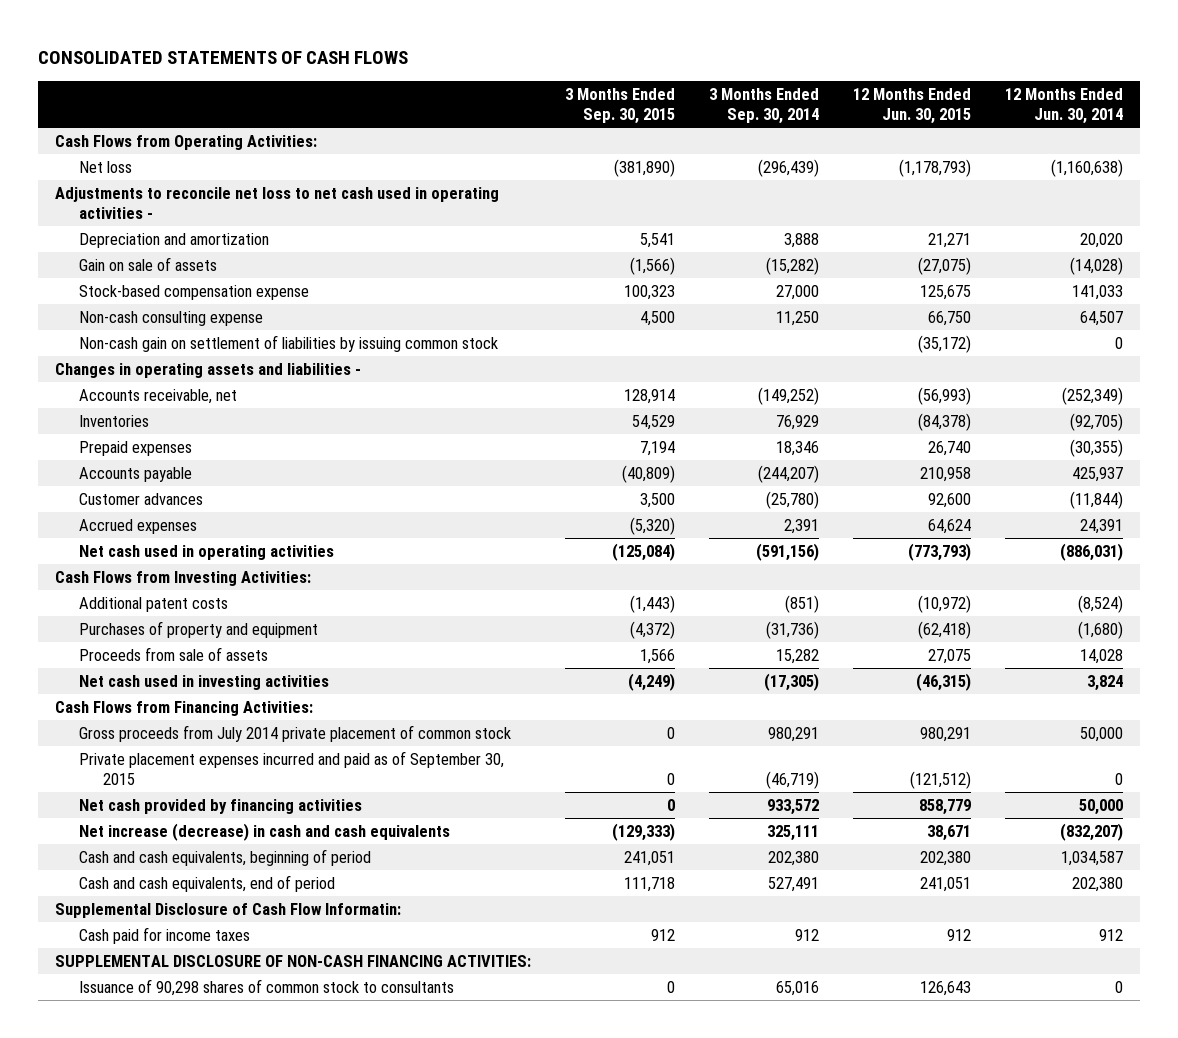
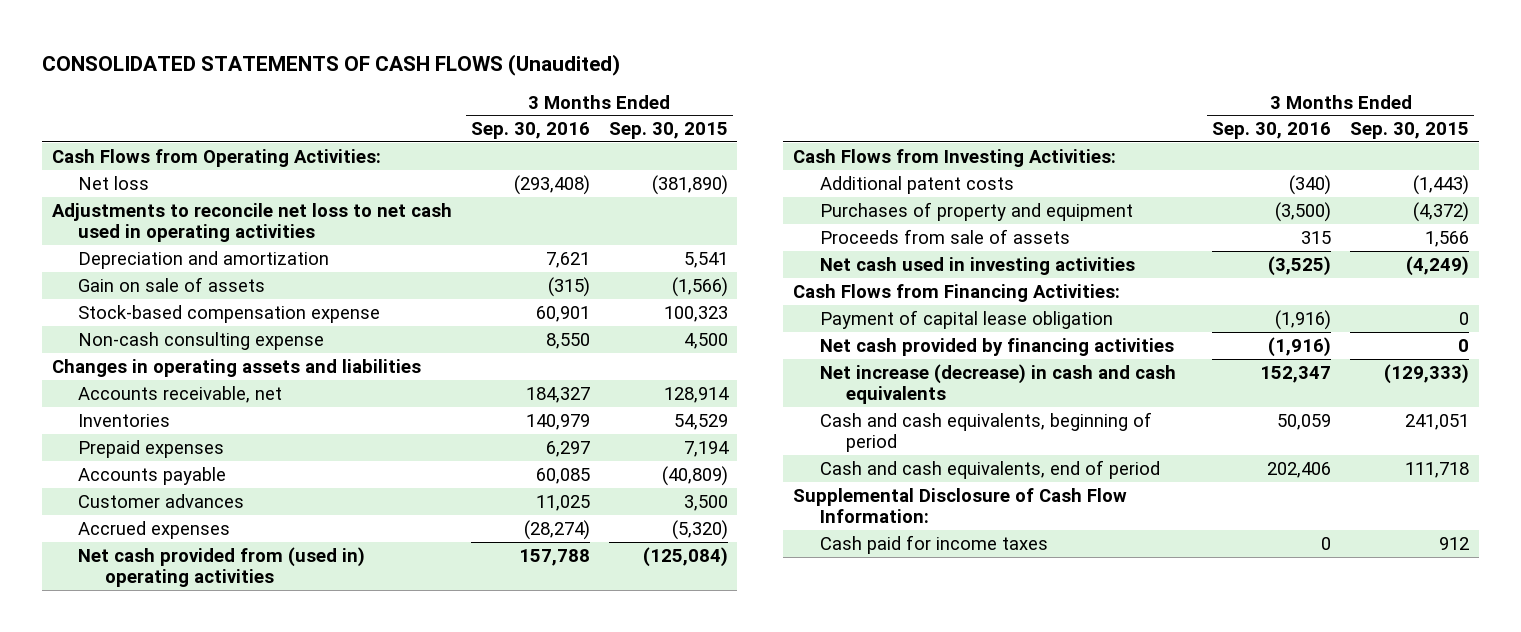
- CONSOLIDATED STATEMENTS OF CASH FLOWS
+ CONSOLIDATED STATEMENTS OF CASH FLOWS (Unaudited)
- | 3 Months Ended Sep. 30, 2015 | 3 Months Ended Sep. 30, 2014 | 12 Months Ended Jun. 30, 2015 | 12 Months Ended Jun. 30, 2014
+ | 3 Months Ended Sep. 30, 2016 | 3 Months Ended Sep. 30, 2015
- Adjustments to reconcile net loss to net cash used in operating activities -
+ Adjustments to reconcile net loss to net cash used in operating activities
- Non-cash gain on settlement of liabilities by issuing common stock | | | (35,172) | 0
- Changes in operating assets and liabilities -
+ Changes in operating assets and liabilities
- Net cash used in operating activities | (125,084) | (591,156) | (773,793) | (886,031)
+ Net cash provided from (used in) operating activities | 157,788 | (125,084)
- Gross proceeds from July 2014 private placement of common stock | 0 | 980,291 | 980,291 | 50,000
- Private placement expenses incurred and paid as of September 30, 2015 | 0 | (46,719) | (121,512) | 0
+ Payment of capital lease obligation | (1,916) | 0
- Supplemental Disclosure of Cash Flow Informatin:
+ Supplemental Disclosure of Cash Flow Information:
- SUPPLEMENTAL DISCLOSURE OF NON-CASH FINANCING ACTIVITIES:
- Issuance of 90,298 shares of common stock to consultants | 0 | 65,016 | 126,643 | 0

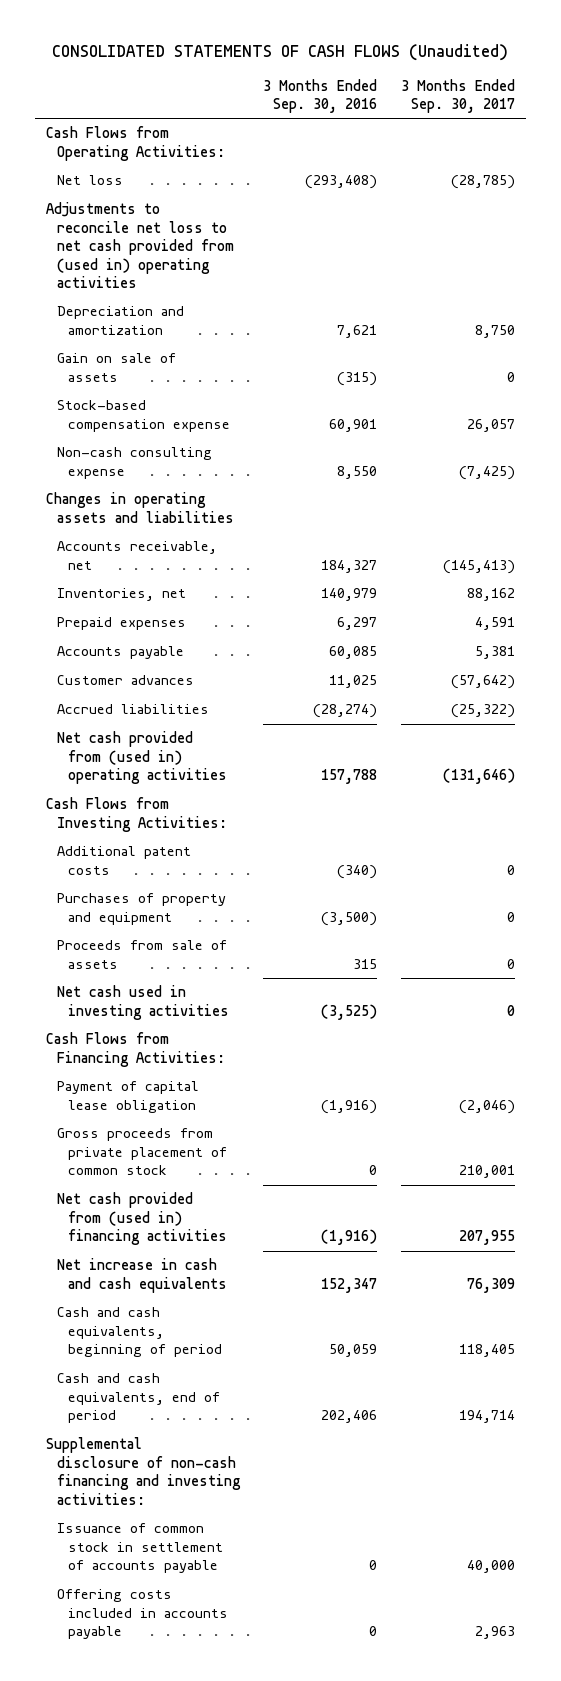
- | 3 Months Ended Sep. 30, 2016 | 3 Months Ended Sep. 30, 2015
+ | 3 Months Ended Sep. 30, 2016 | 3 Months Ended Sep. 30, 2017
- Adjustments to reconcile net loss to net cash used in operating activities
+ Adjustments to reconcile net loss to net cash provided from (used in) operating activities
- Inventories | 140,979 | 54,529
+ Inventories, net | 140,979 | 88,162
- Accrued expenses | (28,274) | (5,320)
+ Accrued liabilities | (28,274) | (25,322)
- Net cash provided by financing activities | (1,916) | 0
- Net increase (decrease) in cash and cash equivalents | 152,347 | (129,333)
+ Gross proceeds from private placement of common stock | 0 | 210,001
+ Net cash provided from (used in) financing activities | (1,916) | 207,955
+ Net increase in cash and cash equivalents | 152,347 | 76,309
- Supplemental Disclosure of Cash Flow Information:
- Cash paid for income taxes | 0 | 912
+ Supplemental disclosure of non-cash financing and investing activities:
+ Issuance of common stock in settlement of accounts payable | 0 | 40,000
+ Offering costs included in accounts payable | 0 | 2,963

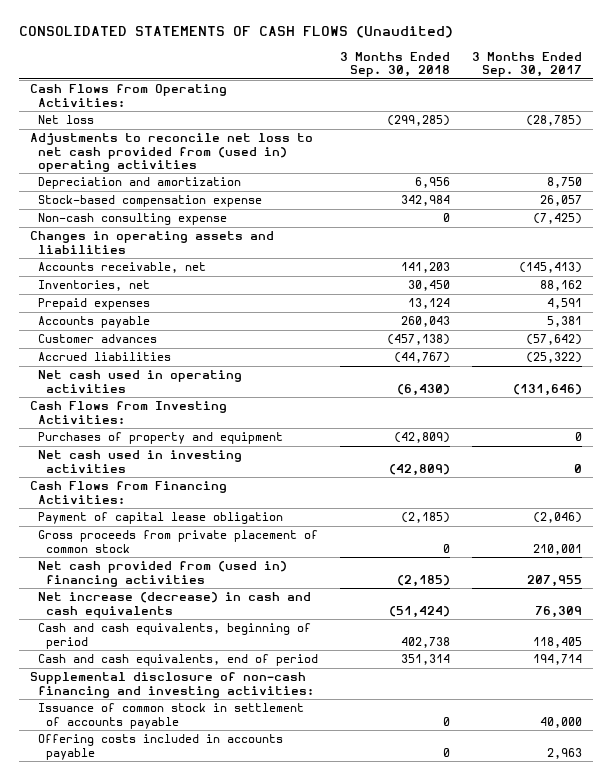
- | 3 Months Ended Sep. 30, 2016 | 3 Months Ended Sep. 30, 2017
+ | 3 Months Ended Sep. 30, 2018 | 3 Months Ended Sep. 30, 2017
- Gain on sale of assets | (315) | 0
- Net cash provided from (used in) operating activities | 157,788 | (131,646)
+ Net cash used in operating activities | (6,430) | (131,646)
- Additional patent costs | (340) | 0
- Proceeds from sale of assets | 315 | 0
- Net increase in cash and cash equivalents | 152,347 | 76,309
+ Net increase (decrease) in cash and cash equivalents | (51,424) | 76,309

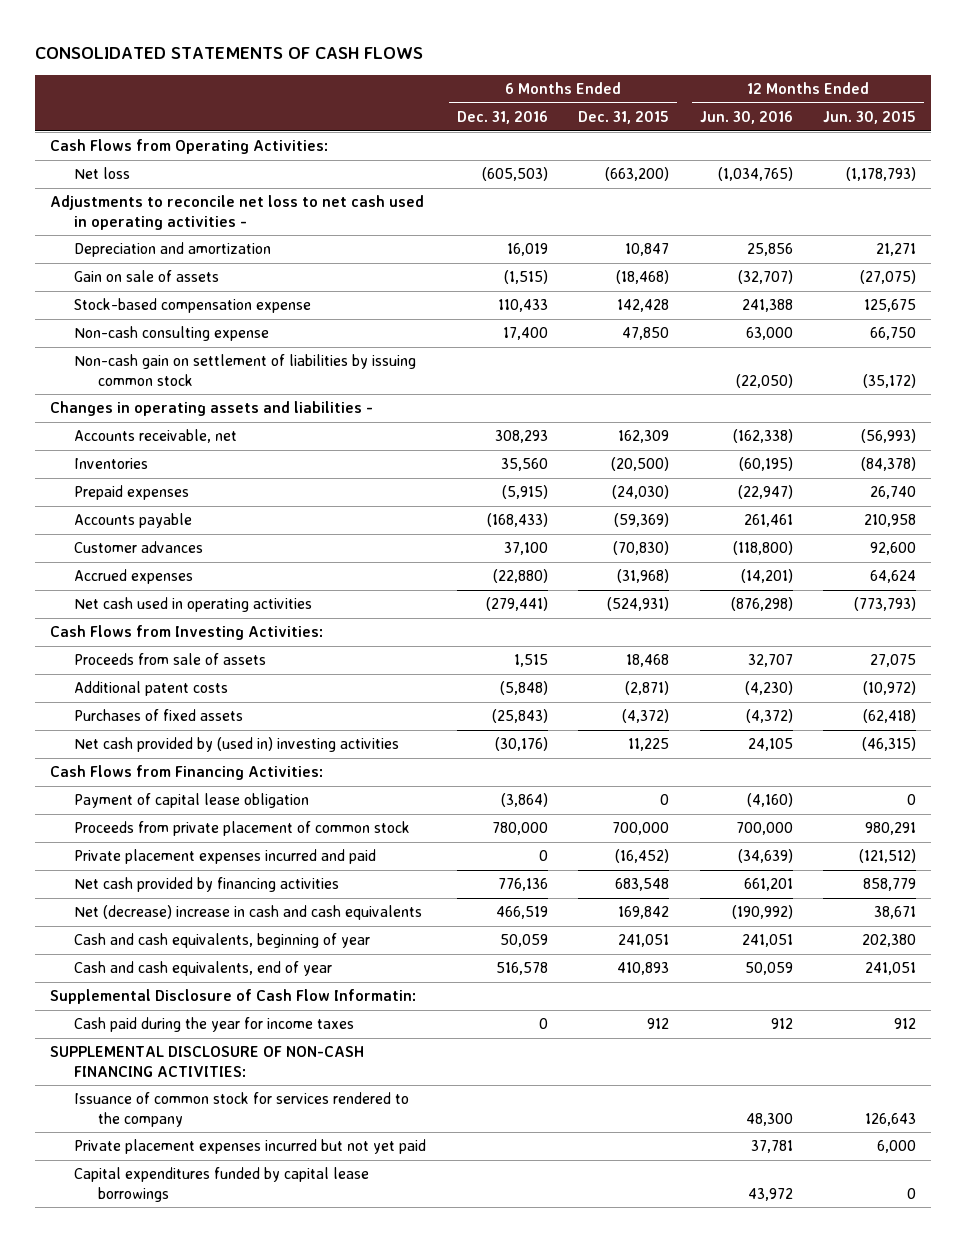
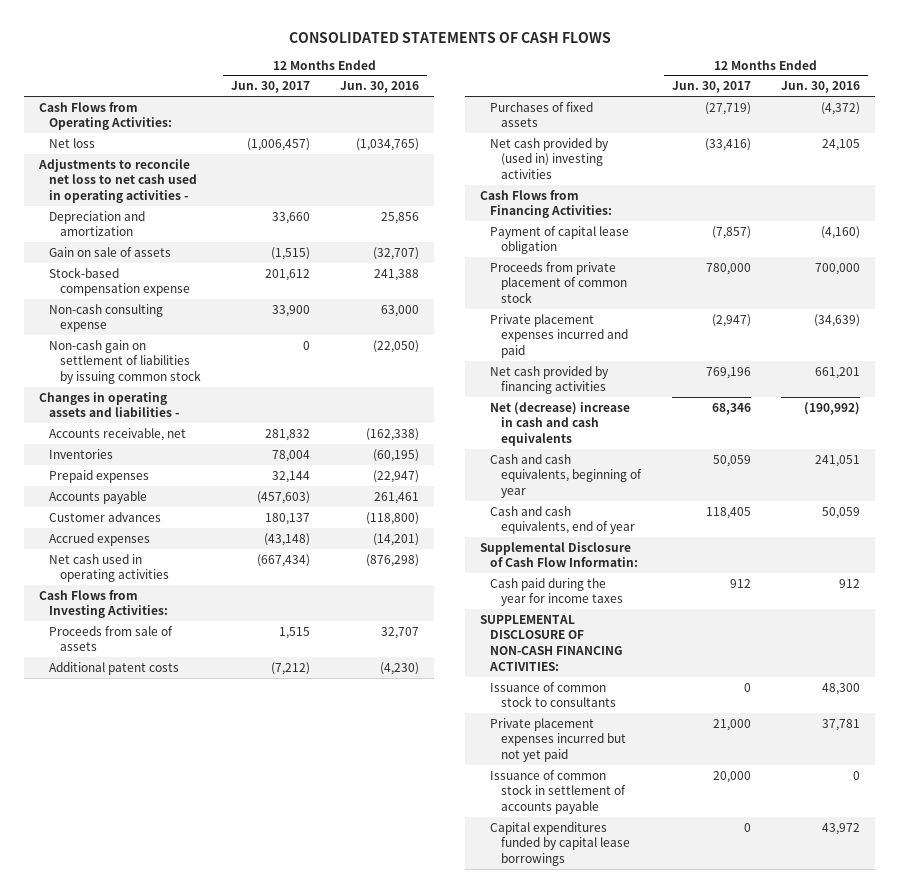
- | 6 Months Ended Dec. 31, 2016 | 6 Months Ended Dec. 31, 2015 | 12 Months Ended Jun. 30, 2016 | 12 Months Ended Jun. 30, 2015
+ | 12 Months Ended Jun. 30, 2017 | 12 Months Ended Jun. 30, 2016
- Issuance of common stock for services rendered to the company | | | 48,300 | 126,643
+ Issuance of common stock to consultants | 0 | 48,300
+ Issuance of common stock in settlement of accounts payable | 20,000 | 0

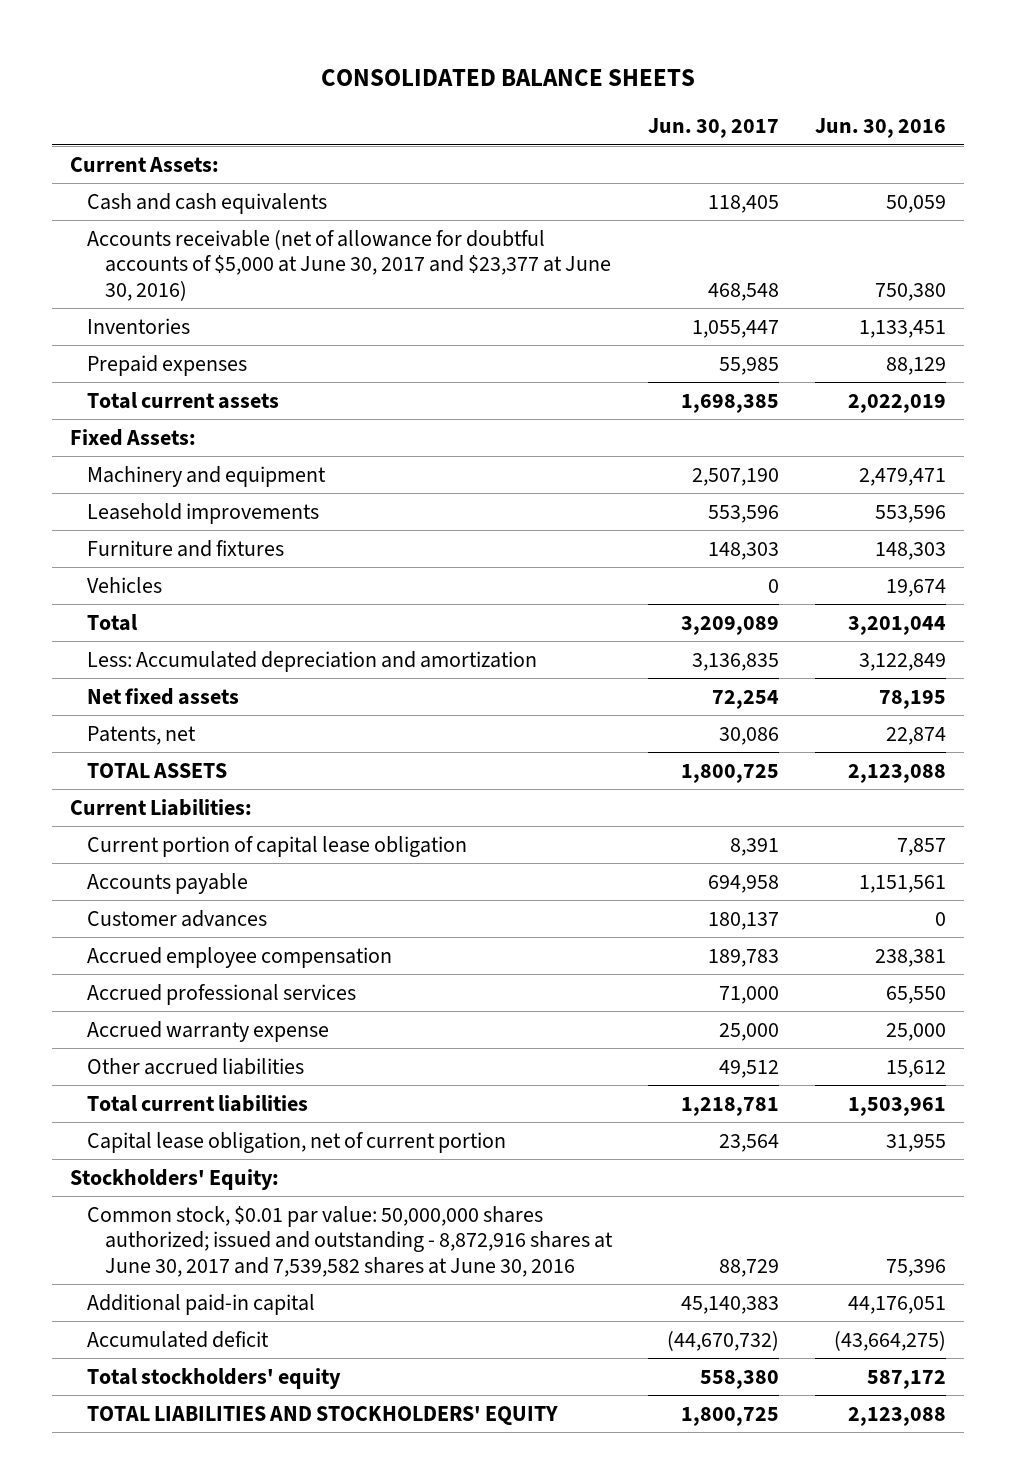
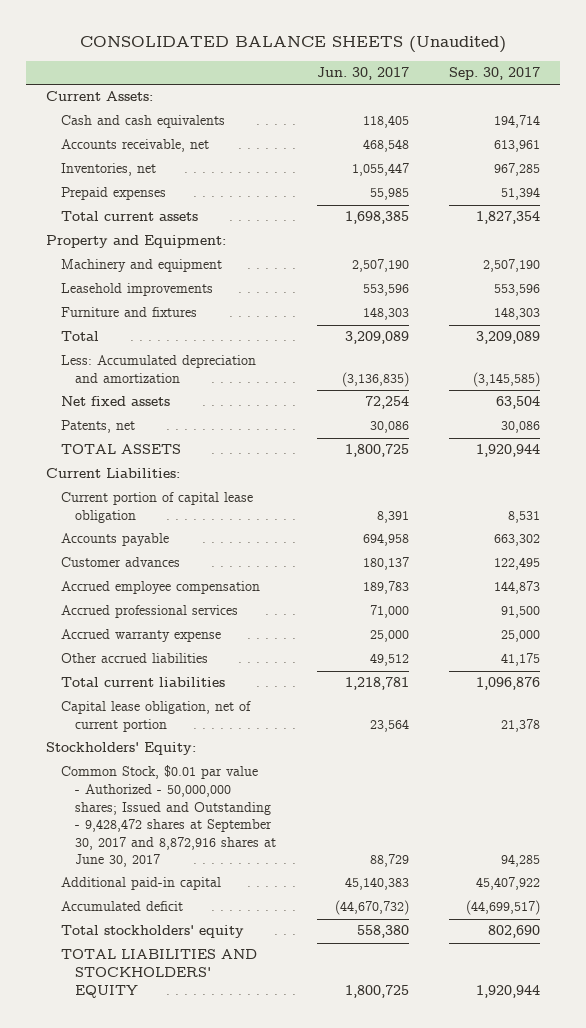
- CONSOLIDATED BALANCE SHEETS
+ CONSOLIDATED BALANCE SHEETS (Unaudited)
- | Jun. 30, 2017 | Jun. 30, 2016
+ | Jun. 30, 2017 | Sep. 30, 2017
- Accounts receivable (net of allowance for doubtful accounts of $5,000 at June 30, 2017 and $23,377 at June 30, 2016) | 468,548 | 750,380
- Inventories | 1,055,447 | 1,133,451
+ Accounts receivable, net | 468,548 | 613,961
+ Inventories, net | 1,055,447 | 967,285
- Fixed Assets:
+ Property and Equipment:
- Vehicles | 0 | 19,674
- Less: Accumulated depreciation and amortization | 3,136,835 | 3,122,849
+ Less: Accumulated depreciation and amortization | (3,136,835) | (3,145,585)
- Common stock, $0.01 par value: 50,000,000 shares authorized; issued and outstanding - 8,872,916 shares at June 30, 2017 and 7,539,582 shares at June 30, 2016 | 88,729 | 75,396
+ Common Stock, $0.01 par value - Authorized - 50,000,000 shares; Issued and Outstanding - 9,428,472 shares at September 30, 2017 and 8,872,916 shares at June 30, 2017 | 88,729 | 94,285

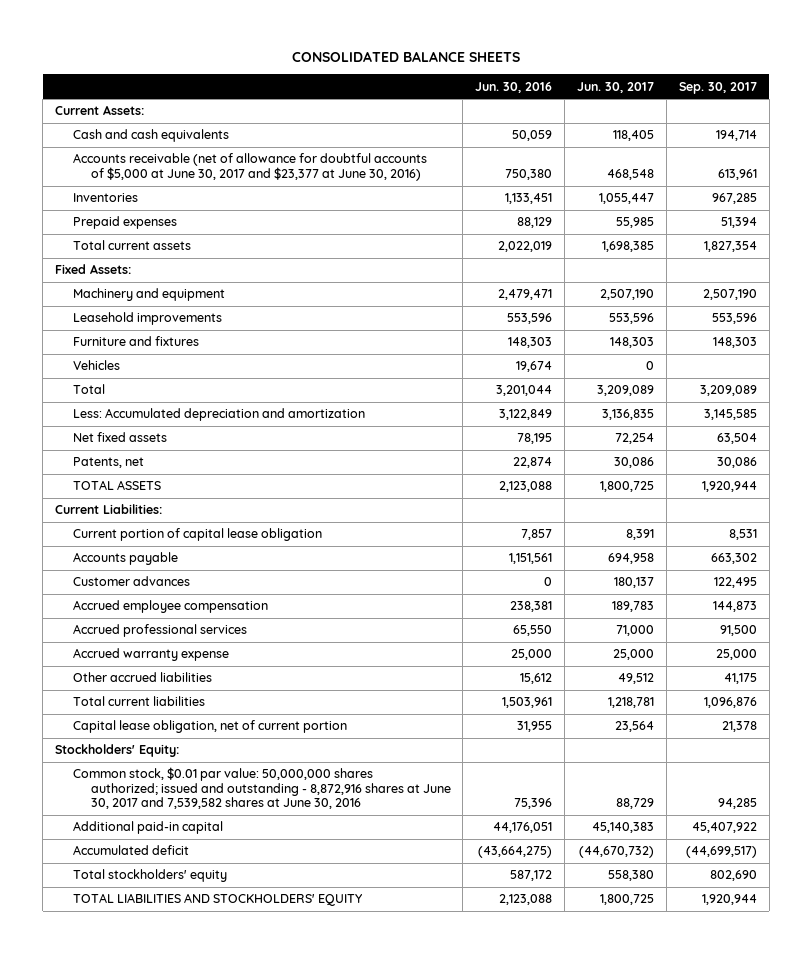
- CONSOLIDATED BALANCE SHEETS (Unaudited)
+ CONSOLIDATED BALANCE SHEETS
- | Jun. 30, 2017 | Sep. 30, 2017
+ | Jun. 30, 2016 | Jun. 30, 2017 | Sep. 30, 2017
- Accounts receivable, net | 468,548 | 613,961
- Inventories, net | 1,055,447 | 967,285
+ Accounts receivable (net of allowance for doubtful accounts of $5,000 at June 30, 2017 and $23,377 at June 30, 2016) | 750,380 | 468,548 | 613,961
+ Inventories | 1,133,451 | 1,055,447 | 967,285
- Property and Equipment:
+ Fixed Assets:
+ Vehicles | 19,674 | 0 |
- Less: Accumulated depreciation and amortization | (3,136,835) | (3,145,585)
+ Less: Accumulated depreciation and amortization | 3,122,849 | 3,136,835 | 3,145,585
- Common Stock, $0.01 par value - Authorized - 50,000,000 shares; Issued and Outstanding - 9,428,472 shares at September 30, 2017 and 8,872,916 shares at June 30, 2017 | 88,729 | 94,285
+ Common stock, $0.01 par value: 50,000,000 shares authorized; issued and outstanding - 8,872,916 shares at June 30, 2017 and 7,539,582 shares at June 30, 2016 | 75,396 | 88,729 | 94,285

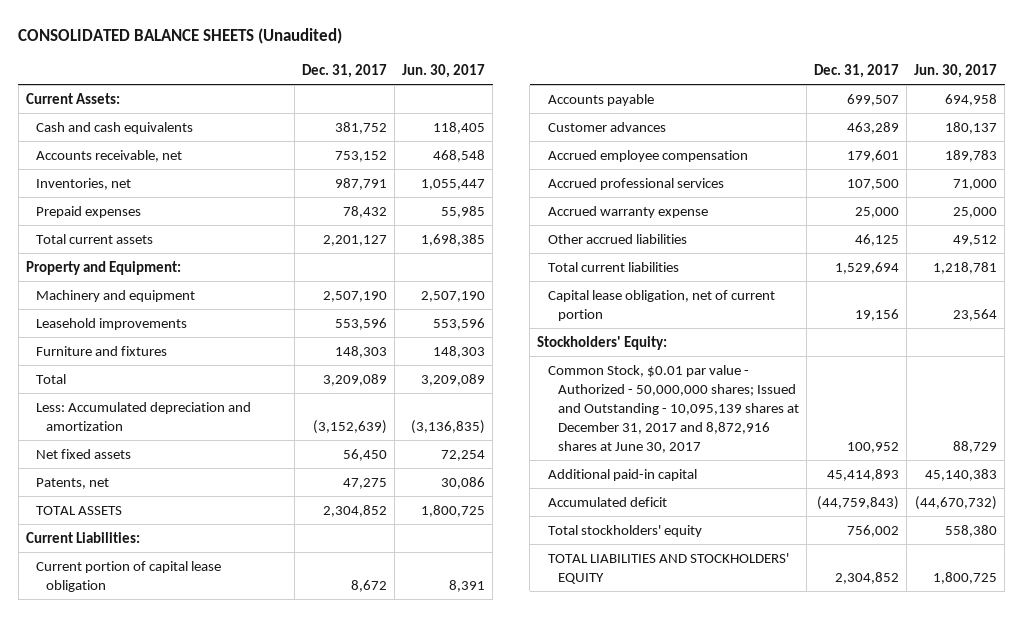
- CONSOLIDATED BALANCE SHEETS
+ CONSOLIDATED BALANCE SHEETS (Unaudited)
- | Jun. 30, 2016 | Jun. 30, 2017 | Sep. 30, 2017
+ | Dec. 31, 2017 | Jun. 30, 2017
- Accounts receivable (net of allowance for doubtful accounts of $5,000 at June 30, 2017 and $23,377 at June 30, 2016) | 750,380 | 468,548 | 613,961
- Inventories | 1,133,451 | 1,055,447 | 967,285
+ Accounts receivable, net | 753,152 | 468,548
+ Inventories, net | 987,791 | 1,055,447
- Fixed Assets:
+ Property and Equipment:
- Vehicles | 19,674 | 0 |
- Less: Accumulated depreciation and amortization | 3,122,849 | 3,136,835 | 3,145,585
+ Less: Accumulated depreciation and amortization | (3,152,639) | (3,136,835)
- Common stock, $0.01 par value: 50,000,000 shares authorized; issued and outstanding - 8,872,916 shares at June 30, 2017 and 7,539,582 shares at June 30, 2016 | 75,396 | 88,729 | 94,285
+ Common Stock, $0.01 par value - Authorized - 50,000,000 shares; Issued and Outstanding - 10,095,139 shares at December 31, 2017 and 8,872,916 shares at June 30, 2017 | 100,952 | 88,729

